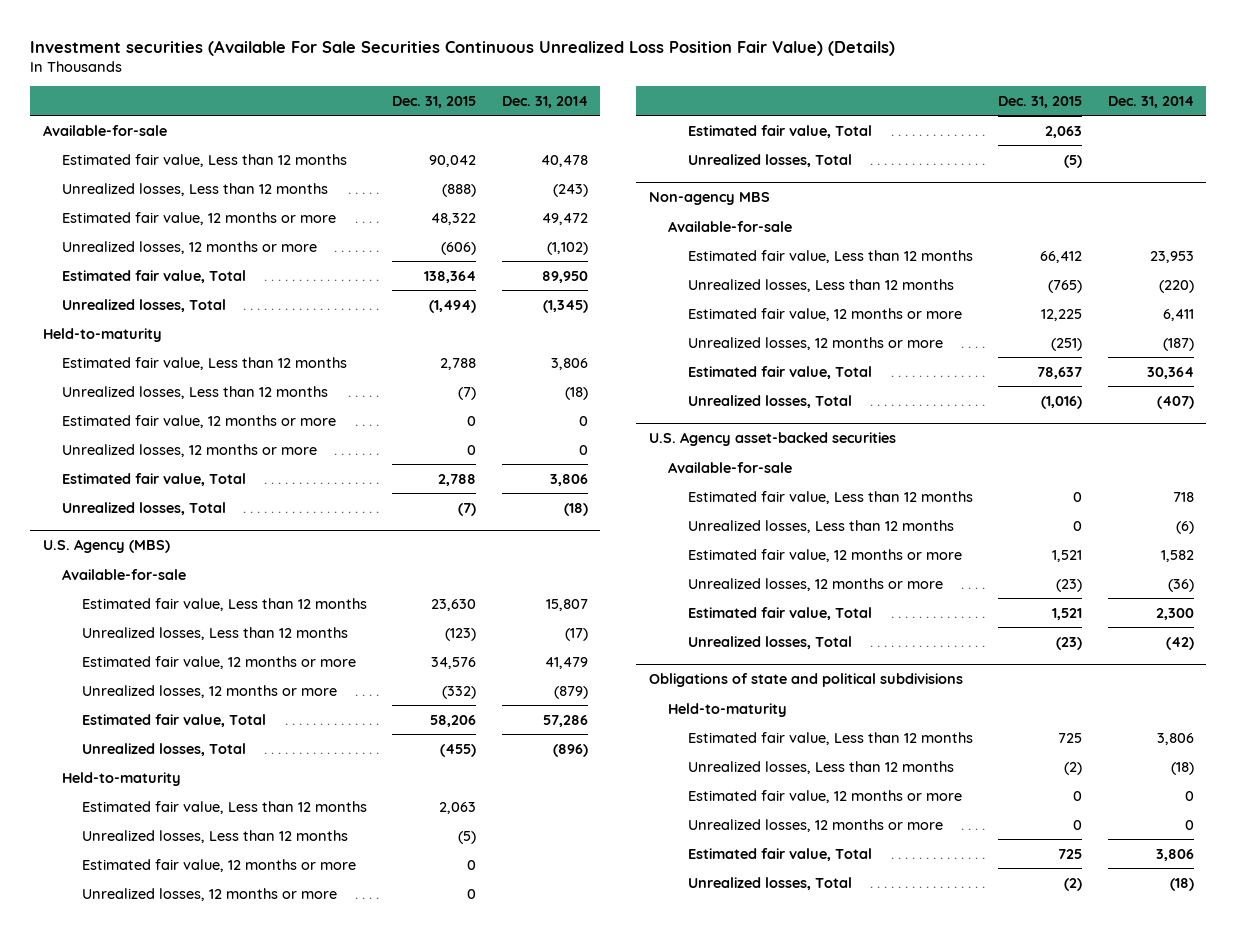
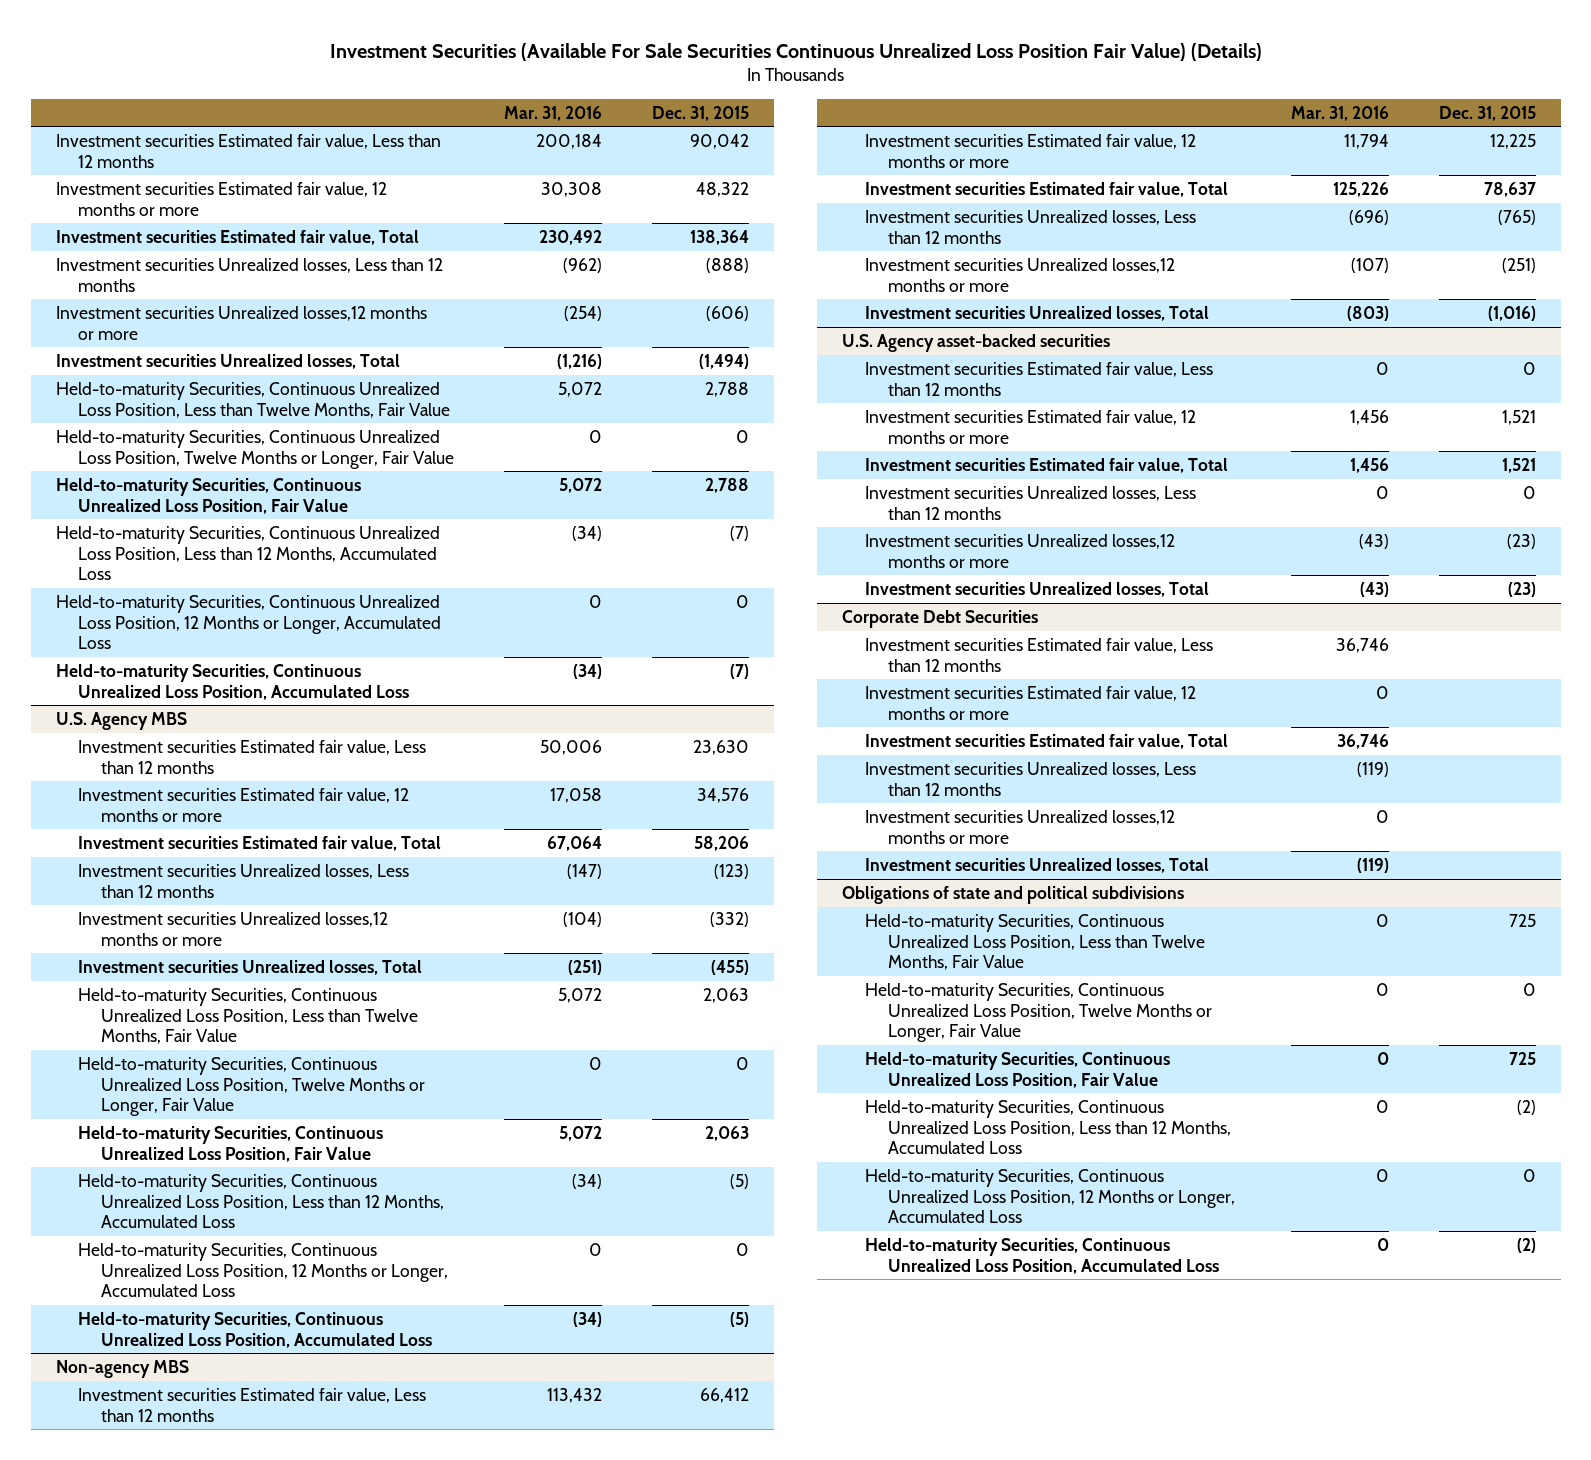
- Investment securities (Available For Sale Securities Continuous Unrealized Loss Position Fair Value) (Details)
+ Investment Securities (Available For Sale Securities Continuous Unrealized Loss Position Fair Value) (Details)
- | Dec. 31, 2015 | Dec. 31, 2014
+ | Mar. 31, 2016 | Dec. 31, 2015
- Available-for-sale
- Estimated fair value, Less than 12 months | 90,042 | 40,478
- Unrealized losses, Less than 12 months | (888) | (243)
- Estimated fair value, 12 months or more | 48,322 | 49,472
- Unrealized losses, 12 months or more | (606) | (1,102)
- Estimated fair value, Total | 138,364 | 89,950
- Unrealized losses, Total | (1,494) | (1,345)
- Held-to-maturity
- Estimated fair value, Less than 12 months | 2,788 | 3,806
- Unrealized losses, Less than 12 months | (7) | (18)
- Estimated fair value, 12 months or more | 0 | 0
- Unrealized losses, 12 months or more | 0 | 0
- Estimated fair value, Total | 2,788 | 3,806
- Unrealized losses, Total | (7) | (18)
- U.S. Agency (MBS)
- Available-for-sale
- Estimated fair value, Less than 12 months | 23,630 | 15,807
- Unrealized losses, Less than 12 months | (123) | (17)
- Estimated fair value, 12 months or more | 34,576 | 41,479
- Unrealized losses, 12 months or more | (332) | (879)
- Estimated fair value, Total | 58,206 | 57,286
- Unrealized losses, Total | (455) | (896)
- Held-to-maturity
- Estimated fair value, Less than 12 months | 2,063 |
- Unrealized losses, Less than 12 months | (5) |
- Estimated fair value, 12 months or more | 0 |
- Unrealized losses, 12 months or more | 0 |
- Estimated fair value, Total | 2,063 |
- Unrealized losses, Total | (5) |
+ Investment securities Estimated fair value, Less than 12 months | 200,184 | 90,042
+ Investment securities Estimated fair value, 12 months or more | 30,308 | 48,322
+ Investment securities Estimated fair value, Total | 230,492 | 138,364
+ Investment securities Unrealized losses, Less than 12 months | (962) | (888)
+ Investment securities Unrealized losses,12 months or more | (254) | (606)
+ Investment securities Unrealized losses, Total | (1,216) | (1,494)
+ Held-to-maturity Securities, Continuous Unrealized Loss Position, Less than Twelve Months, Fair Value | 5,072 | 2,788
+ Held-to-maturity Securities, Continuous Unrealized Loss Position, Twelve Months or Longer, Fair Value | 0 | 0
+ Held-to-maturity Securities, Continuous Unrealized Loss Position, Fair Value | 5,072 | 2,788
+ Held-to-maturity Securities, Continuous Unrealized Loss Position, Less than 12 Months, Accumulated Loss | (34) | (7)
+ Held-to-maturity Securities, Continuous Unrealized Loss Position, 12 Months or Longer, Accumulated Loss | 0 | 0
+ Held-to-maturity Securities, Continuous Unrealized Loss Position, Accumulated Loss | (34) | (7)
+ U.S. Agency MBS
+ Investment securities Estimated fair value, Less than 12 months | 50,006 | 23,630
+ Investment securities Estimated fair value, 12 months or more | 17,058 | 34,576
+ Investment securities Estimated fair value, Total | 67,064 | 58,206
+ Investment securities Unrealized losses, Less than 12 months | (147) | (123)
+ Investment securities Unrealized losses,12 months or more | (104) | (332)
+ Investment securities Unrealized losses, Total | (251) | (455)
+ Held-to-maturity Securities, Continuous Unrealized Loss Position, Less than Twelve Months, Fair Value | 5,072 | 2,063
+ Held-to-maturity Securities, Continuous Unrealized Loss Position, Twelve Months or Longer, Fair Value | 0 | 0
+ Held-to-maturity Securities, Continuous Unrealized Loss Position, Fair Value | 5,072 | 2,063
+ Held-to-maturity Securities, Continuous Unrealized Loss Position, Less than 12 Months, Accumulated Loss | (34) | (5)
+ Held-to-maturity Securities, Continuous Unrealized Loss Position, 12 Months or Longer, Accumulated Loss | 0 | 0
+ Held-to-maturity Securities, Continuous Unrealized Loss Position, Accumulated Loss | (34) | (5)
@ Non-agency MBS
- Available-for-sale
- Estimated fair value, Less than 12 months | 66,412 | 23,953
- Unrealized losses, Less than 12 months | (765) | (220)
- Estimated fair value, 12 months or more | 12,225 | 6,411
- Unrealized losses, 12 months or more | (251) | (187)
- Estimated fair value, Total | 78,637 | 30,364
- Unrealized losses, Total | (1,016) | (407)
+ Investment securities Estimated fair value, Less than 12 months | 113,432 | 66,412
+ Investment securities Estimated fair value, 12 months or more | 11,794 | 12,225
+ Investment securities Estimated fair value, Total | 125,226 | 78,637
+ Investment securities Unrealized losses, Less than 12 months | (696) | (765)
+ Investment securities Unrealized losses,12 months or more | (107) | (251)
+ Investment securities Unrealized losses, Total | (803) | (1,016)
@ U.S. Agency asset-backed securities
- Available-for-sale
- Estimated fair value, Less than 12 months | 0 | 718
- Unrealized losses, Less than 12 months | 0 | (6)
- Estimated fair value, 12 months or more | 1,521 | 1,582
- Unrealized losses, 12 months or more | (23) | (36)
- Estimated fair value, Total | 1,521 | 2,300
- Unrealized losses, Total | (23) | (42)
+ Investment securities Estimated fair value, Less than 12 months | 0 | 0
+ Investment securities Estimated fair value, 12 months or more | 1,456 | 1,521
+ Investment securities Estimated fair value, Total | 1,456 | 1,521
+ Investment securities Unrealized losses, Less than 12 months | 0 | 0
+ Investment securities Unrealized losses,12 months or more | (43) | (23)
+ Investment securities Unrealized losses, Total | (43) | (23)
+ Corporate Debt Securities
+ Investment securities Estimated fair value, Less than 12 months | 36,746 |
+ Investment securities Estimated fair value, 12 months or more | 0 |
+ Investment securities Estimated fair value, Total | 36,746 |
+ Investment securities Unrealized losses, Less than 12 months | (119) |
+ Investment securities Unrealized losses,12 months or more | 0 |
+ Investment securities Unrealized losses, Total | (119) |
@ Obligations of state and political subdivisions
- Held-to-maturity
- Estimated fair value, Less than 12 months | 725 | 3,806
- Unrealized losses, Less than 12 months | (2) | (18)
- Estimated fair value, 12 months or more | 0 | 0
- Unrealized losses, 12 months or more | 0 | 0
- Estimated fair value, Total | 725 | 3,806
- Unrealized losses, Total | (2) | (18)
+ Held-to-maturity Securities, Continuous Unrealized Loss Position, Less than Twelve Months, Fair Value | 0 | 725
+ Held-to-maturity Securities, Continuous Unrealized Loss Position, Twelve Months or Longer, Fair Value | 0 | 0
+ Held-to-maturity Securities, Continuous Unrealized Loss Position, Fair Value | 0 | 725
+ Held-to-maturity Securities, Continuous Unrealized Loss Position, Less than 12 Months, Accumulated Loss | 0 | (2)
+ Held-to-maturity Securities, Continuous Unrealized Loss Position, 12 Months or Longer, Accumulated Loss | 0 | 0
+ Held-to-maturity Securities, Continuous Unrealized Loss Position, Accumulated Loss | 0 | (2)

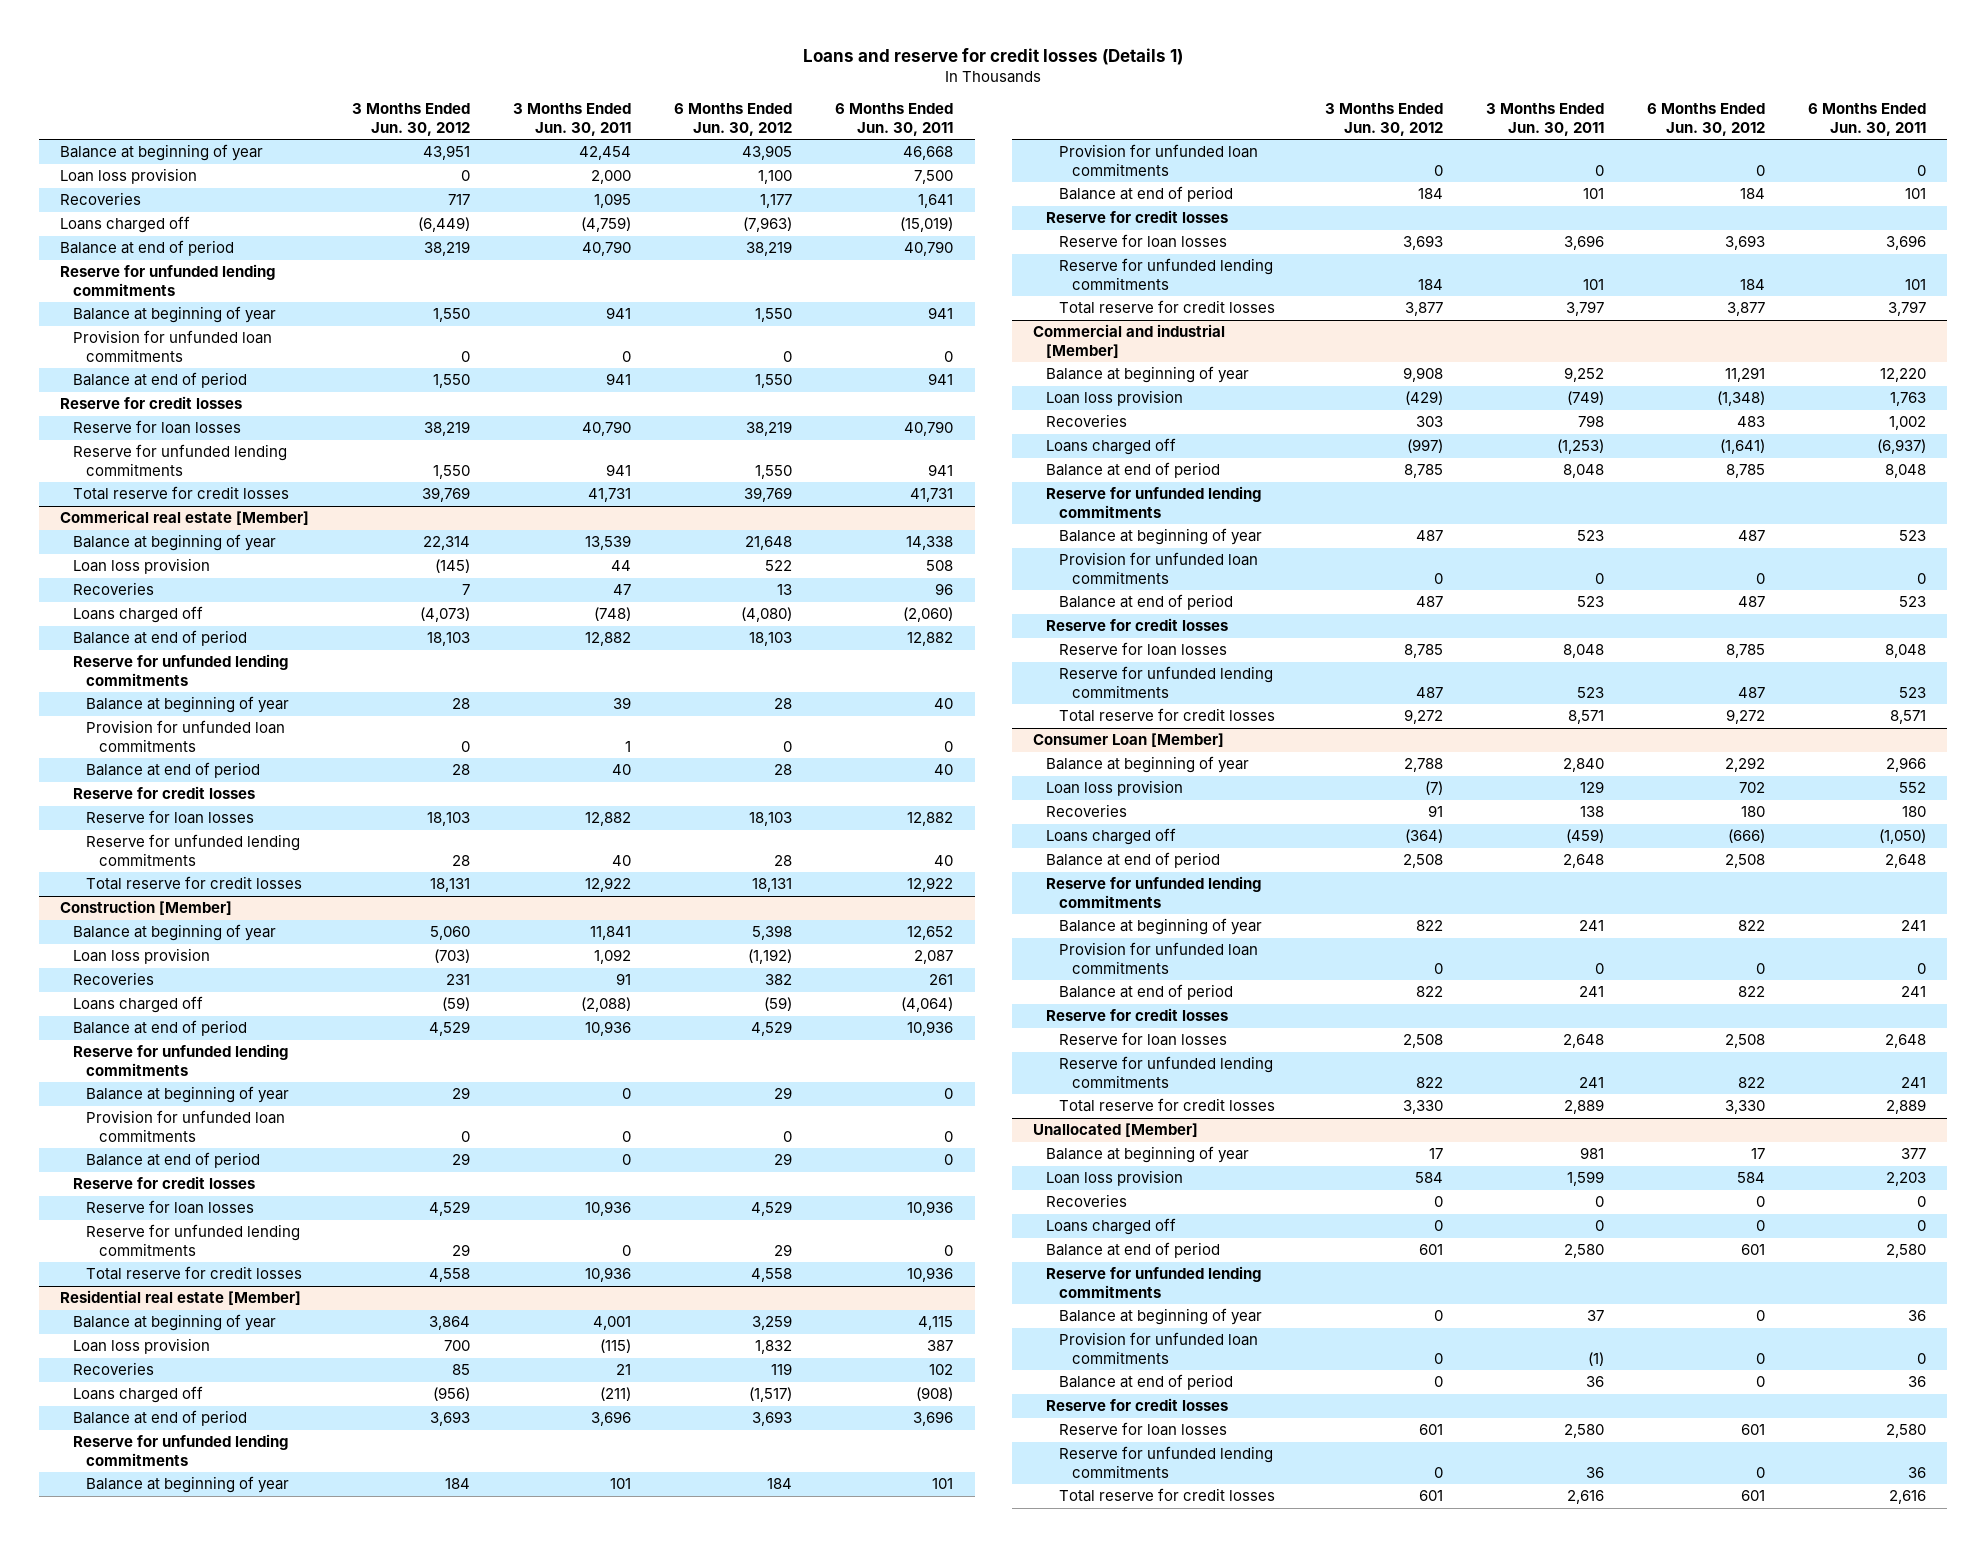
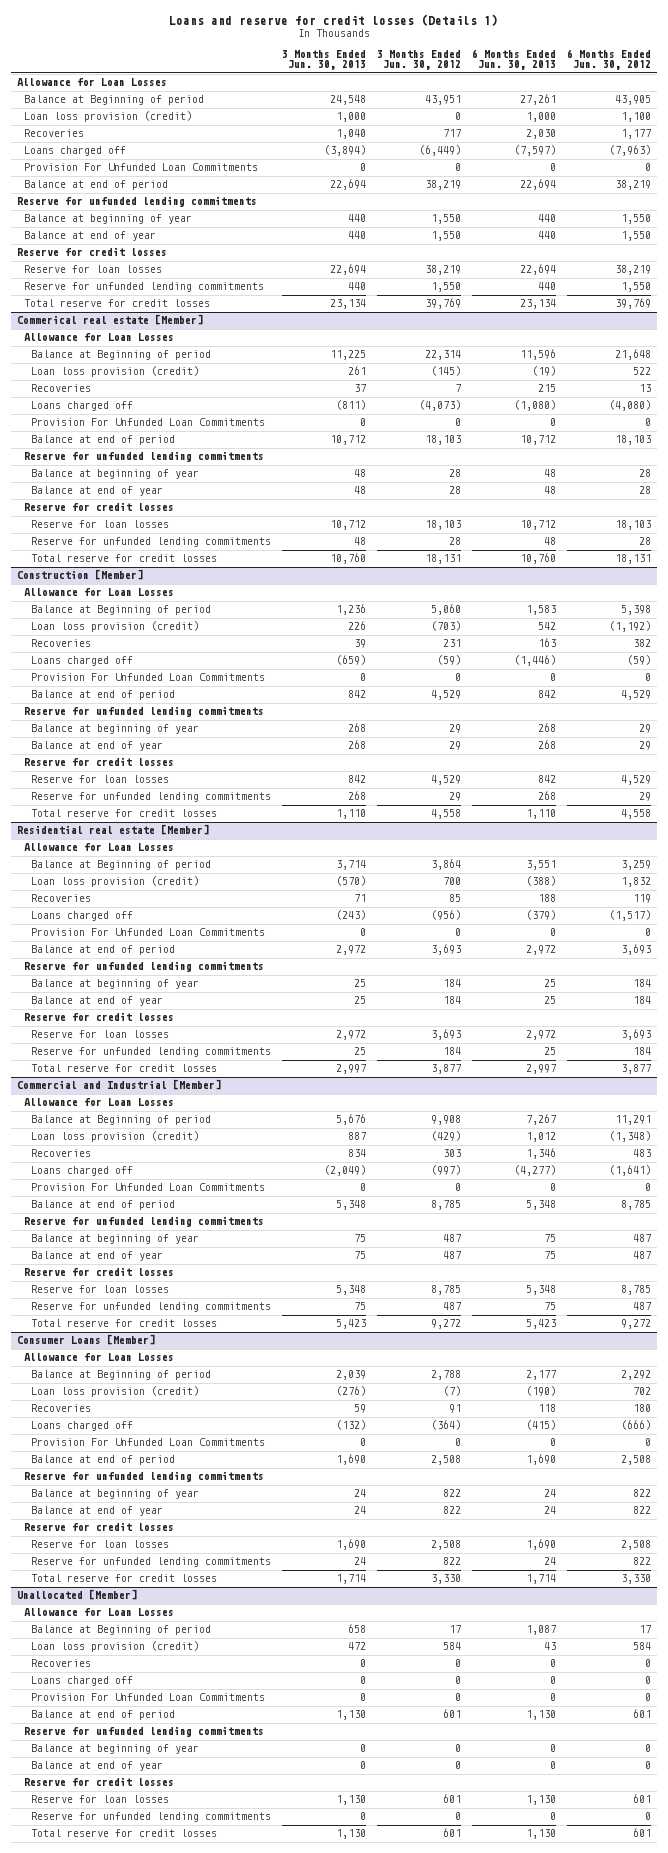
- | 3 Months Ended Jun. 30, 2012 | 3 Months Ended Jun. 30, 2011 | 6 Months Ended Jun. 30, 2012 | 6 Months Ended Jun. 30, 2011
+ | 3 Months Ended Jun. 30, 2013 | 3 Months Ended Jun. 30, 2012 | 6 Months Ended Jun. 30, 2013 | 6 Months Ended Jun. 30, 2012
- Balance at beginning of year | 43,951 | 42,454 | 43,905 | 46,668
- Loan loss provision | 0 | 2,000 | 1,100 | 7,500
+ Allowance for Loan Losses
+ Balance at Beginning of period | 24,548 | 43,951 | 27,261 | 43,905
+ Loan loss provision (credit) | 1,000 | 0 | 1,000 | 1,100
+ Provision For Unfunded Loan Commitments | 0 | 0 | 0 | 0
- Provision for unfunded loan commitments | 0 | 0 | 0 | 0
- Balance at end of period | 1,550 | 941 | 1,550 | 941
+ Balance at end of year | 440 | 1,550 | 440 | 1,550
@ Commerical real estate [Member]
- Balance at beginning of year | 22,314 | 13,539 | 21,648 | 14,338
- Loan loss provision | (145) | 44 | 522 | 508
+ Allowance for Loan Losses
+ Balance at Beginning of period | 11,225 | 22,314 | 11,596 | 21,648
+ Loan loss provision (credit) | 261 | (145) | (19) | 522
+ Provision For Unfunded Loan Commitments | 0 | 0 | 0 | 0
- Provision for unfunded loan commitments | 0 | 1 | 0 | 0
- Balance at end of period | 28 | 40 | 28 | 40
+ Balance at end of year | 48 | 28 | 48 | 28
@ Construction [Member]
- Balance at beginning of year | 5,060 | 11,841 | 5,398 | 12,652
- Loan loss provision | (703) | 1,092 | (1,192) | 2,087
+ Allowance for Loan Losses
+ Balance at Beginning of period | 1,236 | 5,060 | 1,583 | 5,398
+ Loan loss provision (credit) | 226 | (703) | 542 | (1,192)
+ Provision For Unfunded Loan Commitments | 0 | 0 | 0 | 0
- Provision for unfunded loan commitments | 0 | 0 | 0 | 0
- Balance at end of period | 29 | 0 | 29 | 0
+ Balance at end of year | 268 | 29 | 268 | 29
@ Residential real estate [Member]
- Balance at beginning of year | 3,864 | 4,001 | 3,259 | 4,115
- Loan loss provision | 700 | (115) | 1,832 | 387
+ Allowance for Loan Losses
+ Balance at Beginning of period | 3,714 | 3,864 | 3,551 | 3,259
+ Loan loss provision (credit) | (570) | 700 | (388) | 1,832
+ Provision For Unfunded Loan Commitments | 0 | 0 | 0 | 0
- Provision for unfunded loan commitments | 0 | 0 | 0 | 0
- Balance at end of period | 184 | 101 | 184 | 101
+ Balance at end of year | 25 | 184 | 25 | 184
- Commercial and industrial [Member]
- Balance at beginning of year | 9,908 | 9,252 | 11,291 | 12,220
- Loan loss provision | (429) | (749) | (1,348) | 1,763
+ Commercial and Industrial [Member]
+ Allowance for Loan Losses
+ Balance at Beginning of period | 5,676 | 9,908 | 7,267 | 11,291
+ Loan loss provision (credit) | 887 | (429) | 1,012 | (1,348)
+ Provision For Unfunded Loan Commitments | 0 | 0 | 0 | 0
- Provision for unfunded loan commitments | 0 | 0 | 0 | 0
- Balance at end of period | 487 | 523 | 487 | 523
+ Balance at end of year | 75 | 487 | 75 | 487
- Consumer Loan [Member]
- Balance at beginning of year | 2,788 | 2,840 | 2,292 | 2,966
- Loan loss provision | (7) | 129 | 702 | 552
+ Consumer Loans [Member]
+ Allowance for Loan Losses
+ Balance at Beginning of period | 2,039 | 2,788 | 2,177 | 2,292
+ Loan loss provision (credit) | (276) | (7) | (190) | 702
+ Provision For Unfunded Loan Commitments | 0 | 0 | 0 | 0
- Provision for unfunded loan commitments | 0 | 0 | 0 | 0
- Balance at end of period | 822 | 241 | 822 | 241
+ Balance at end of year | 24 | 822 | 24 | 822
@ Unallocated [Member]
- Balance at beginning of year | 17 | 981 | 17 | 377
- Loan loss provision | 584 | 1,599 | 584 | 2,203
+ Allowance for Loan Losses
+ Balance at Beginning of period | 658 | 17 | 1,087 | 17
+ Loan loss provision (credit) | 472 | 584 | 43 | 584
+ Provision For Unfunded Loan Commitments | 0 | 0 | 0 | 0
- Provision for unfunded loan commitments | 0 | (1) | 0 | 0
- Balance at end of period | 0 | 36 | 0 | 36
+ Balance at end of year | 0 | 0 | 0 | 0

